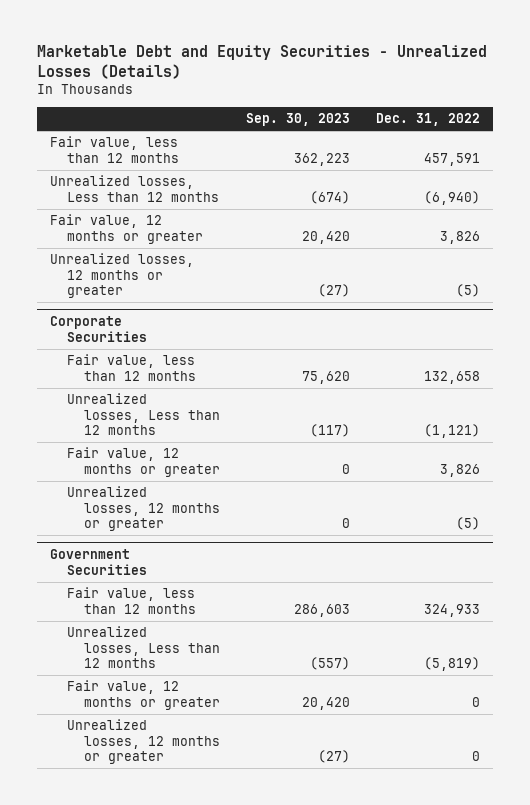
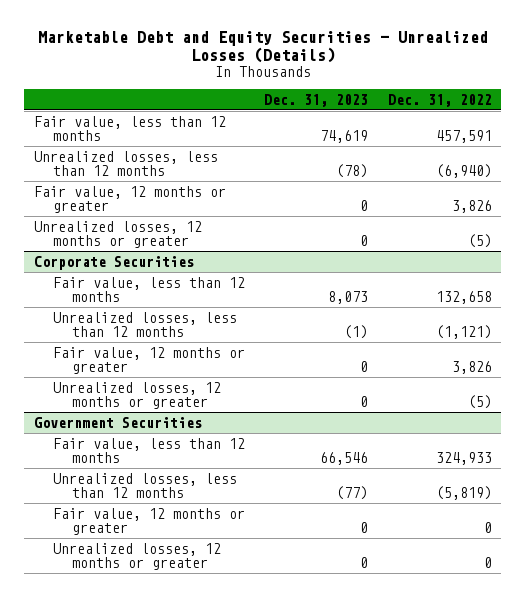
- | Sep. 30, 2023 | Dec. 31, 2022
+ | Dec. 31, 2023 | Dec. 31, 2022
- Unrealized losses, Less than 12 months | (674) | (6,940)
+ Unrealized losses, less than 12 months | (78) | (6,940)
@ Corporate Securities
- Unrealized losses, Less than 12 months | (117) | (1,121)
+ Unrealized losses, less than 12 months | (1) | (1,121)
@ Government Securities
- Unrealized losses, Less than 12 months | (557) | (5,819)
+ Unrealized losses, less than 12 months | (77) | (5,819)

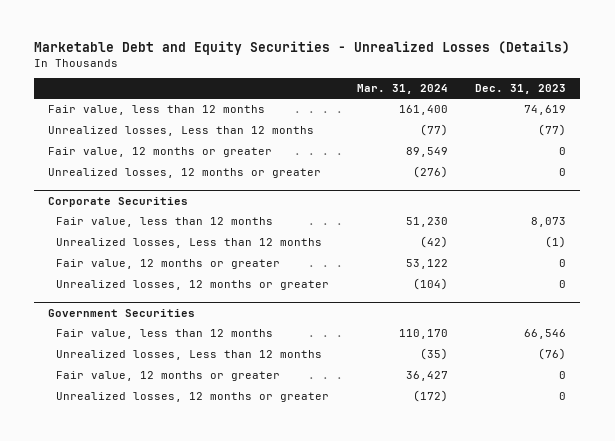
- | Dec. 31, 2023 | Dec. 31, 2022
+ | Mar. 31, 2024 | Dec. 31, 2023
- Unrealized losses, less than 12 months | (78) | (6,940)
+ Unrealized losses, Less than 12 months | (77) | (77)
@ Corporate Securities
- Unrealized losses, less than 12 months | (1) | (1,121)
+ Unrealized losses, Less than 12 months | (42) | (1)
@ Government Securities
- Unrealized losses, less than 12 months | (77) | (5,819)
+ Unrealized losses, Less than 12 months | (35) | (76)

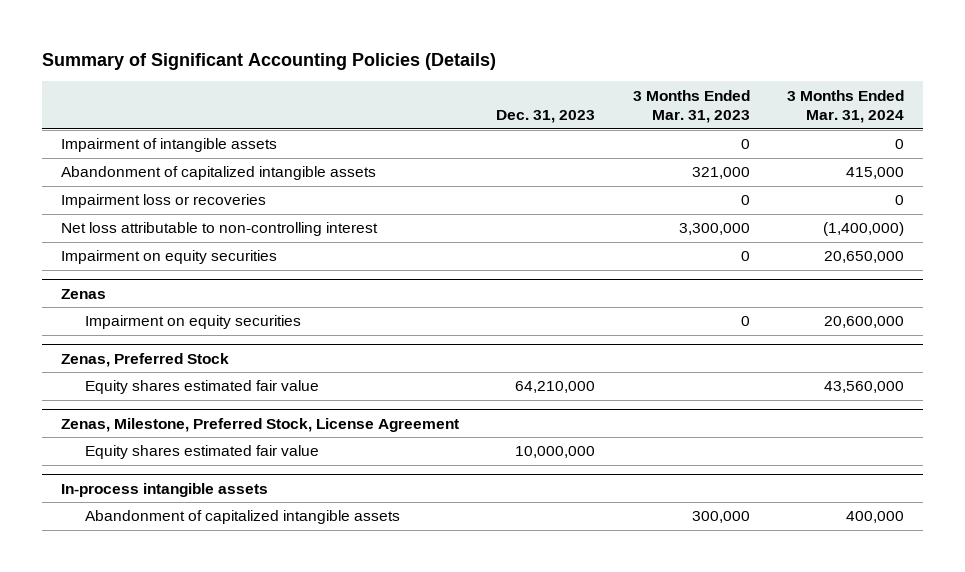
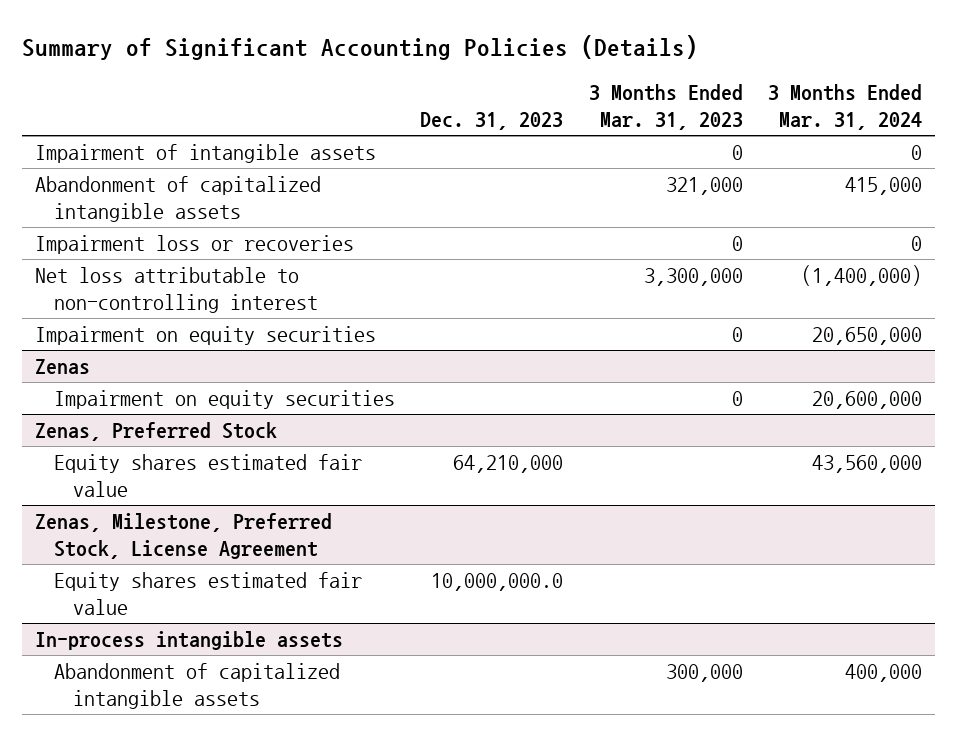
@ Zenas, Milestone, Preferred Stock, License Agreement
- Equity shares estimated fair value | 10,000,000 | |
+ Equity shares estimated fair value | 10,000,000.0 | |

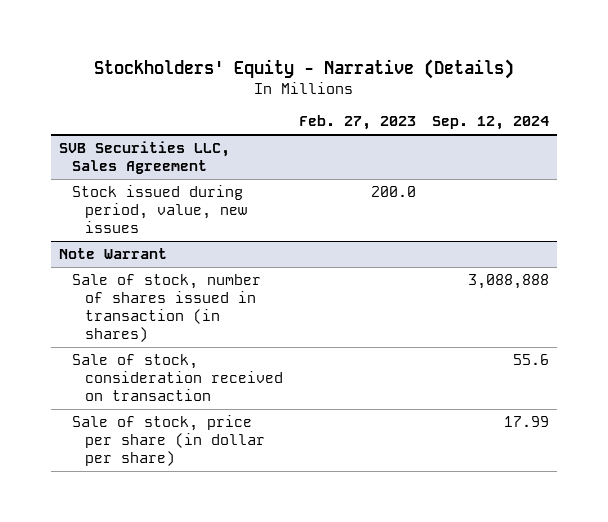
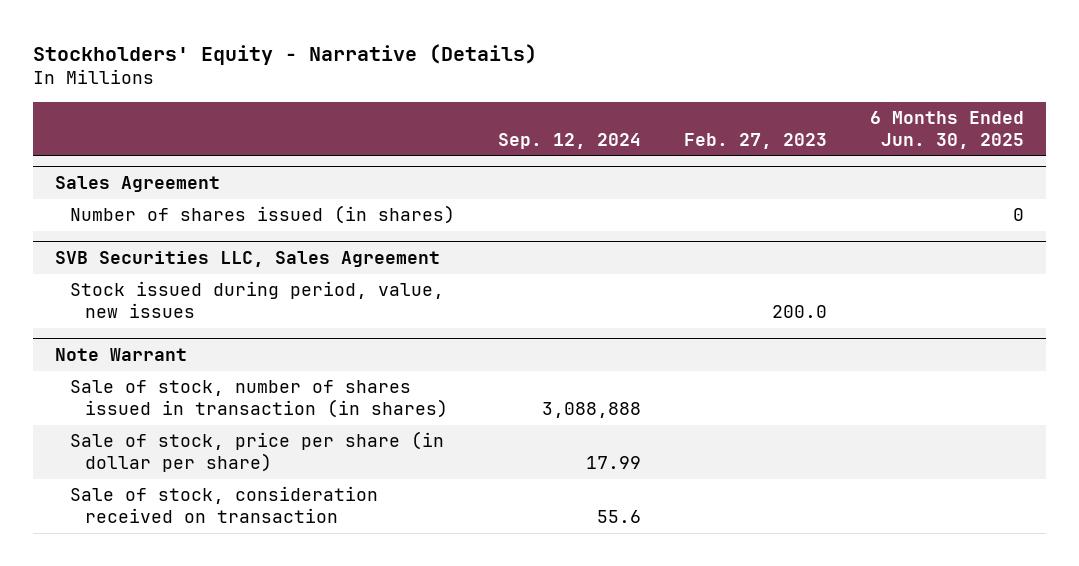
- | Feb. 27, 2023 | Sep. 12, 2024
+ | Sep. 12, 2024 | Feb. 27, 2023 | 6 Months Ended Jun. 30, 2025
+ Sales Agreement
+ Number of shares issued (in shares) | | | 0
@ Note Warrant
moved down: Sale of stock, consideration received on transaction | 55.6 | |

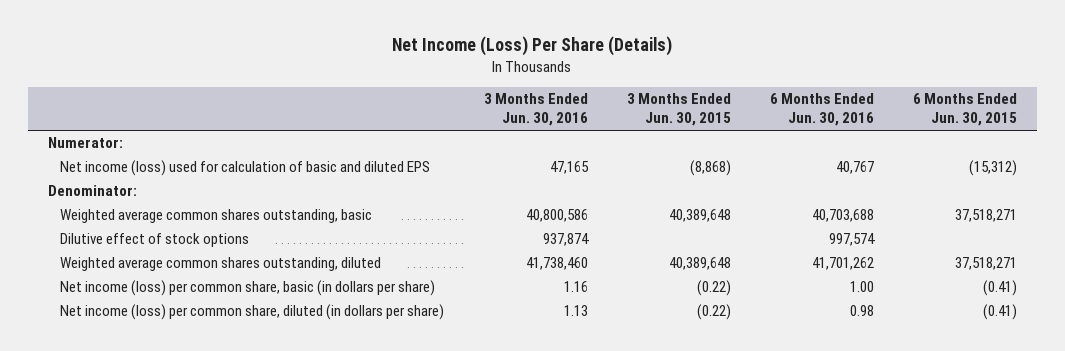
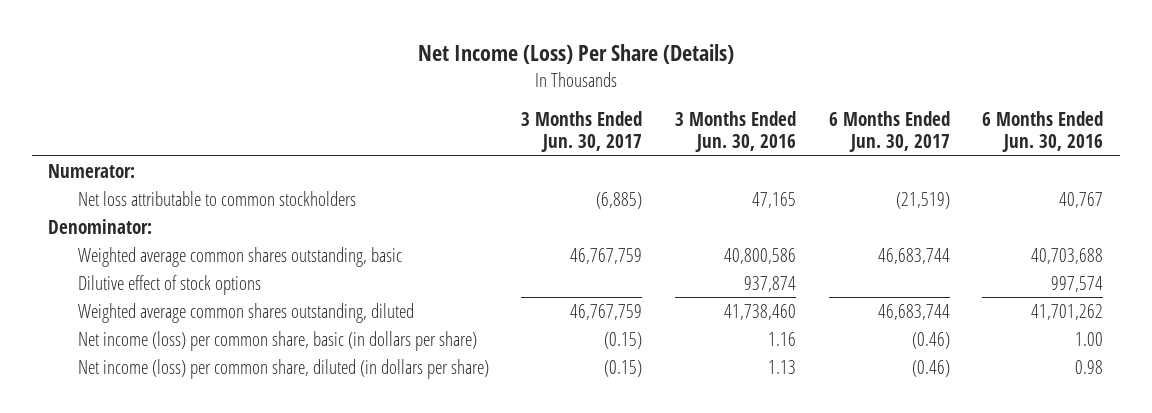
- | 3 Months Ended Jun. 30, 2016 | 3 Months Ended Jun. 30, 2015 | 6 Months Ended Jun. 30, 2016 | 6 Months Ended Jun. 30, 2015
+ | 3 Months Ended Jun. 30, 2017 | 3 Months Ended Jun. 30, 2016 | 6 Months Ended Jun. 30, 2017 | 6 Months Ended Jun. 30, 2016
- Net income (loss) used for calculation of basic and diluted EPS | 47,165 | (8,868) | 40,767 | (15,312)
+ Net loss attributable to common stockholders | (6,885) | 47,165 | (21,519) | 40,767

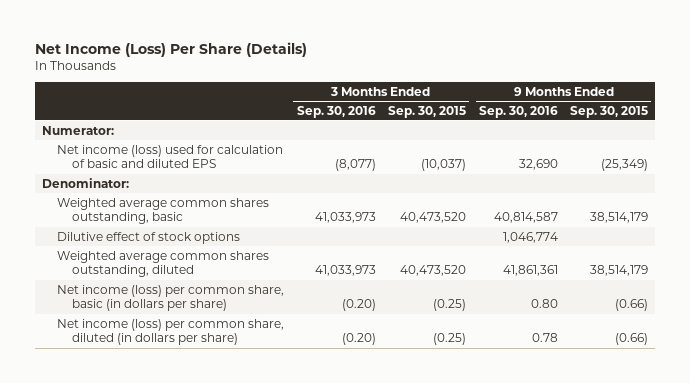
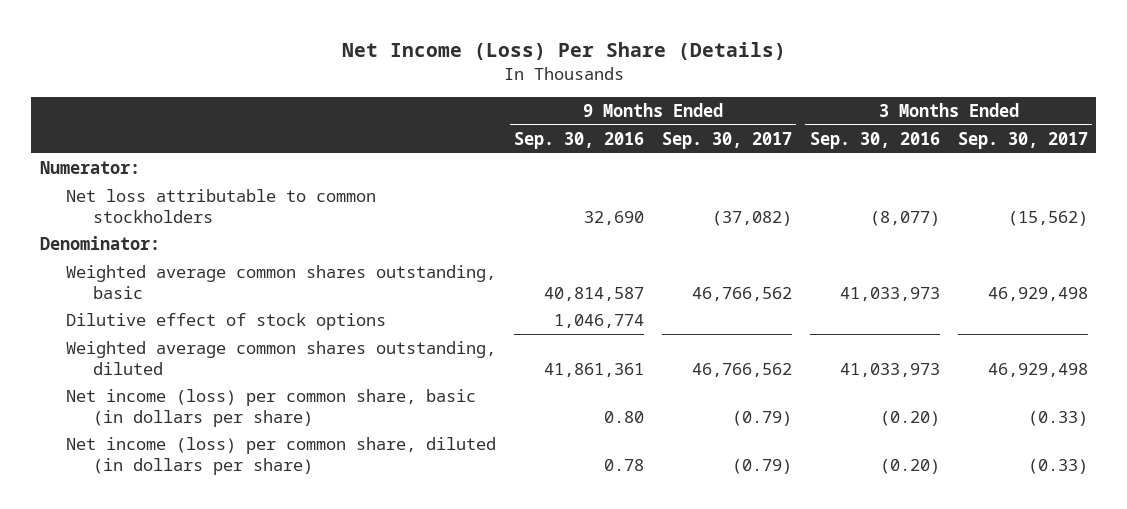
- | 3 Months Ended Sep. 30, 2016 | 3 Months Ended Sep. 30, 2015 | 9 Months Ended Sep. 30, 2016 | 9 Months Ended Sep. 30, 2015
+ | 9 Months Ended Sep. 30, 2016 | 9 Months Ended Sep. 30, 2017 | 3 Months Ended Sep. 30, 2016 | 3 Months Ended Sep. 30, 2017
- Net income (loss) used for calculation of basic and diluted EPS | (8,077) | (10,037) | 32,690 | (25,349)
+ Net loss attributable to common stockholders | 32,690 | (37,082) | (8,077) | (15,562)

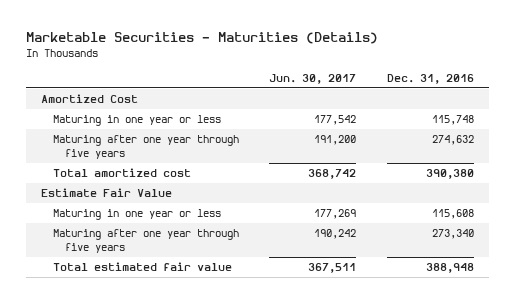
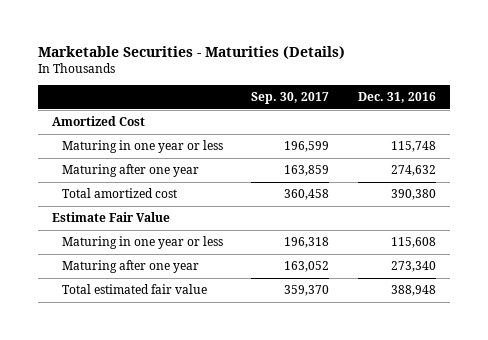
- | Jun. 30, 2017 | Dec. 31, 2016
+ | Sep. 30, 2017 | Dec. 31, 2016
- Maturing after one year through five years | 191,200 | 274,632
+ Maturing after one year | 163,859 | 274,632
- Maturing after one year through five years | 190,242 | 273,340
+ Maturing after one year | 163,052 | 273,340

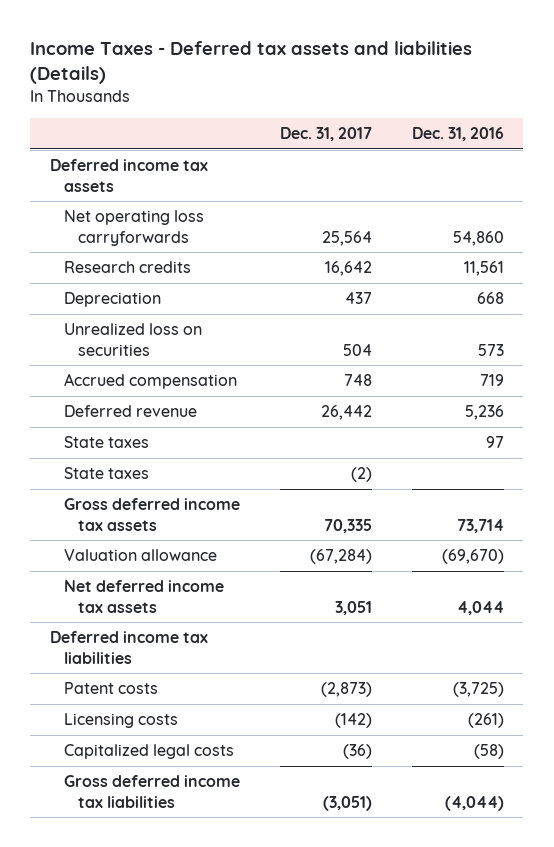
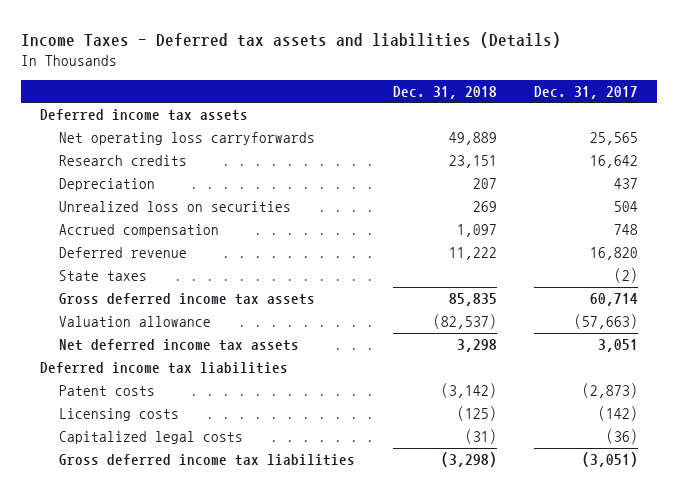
- | Dec. 31, 2017 | Dec. 31, 2016
+ | Dec. 31, 2018 | Dec. 31, 2017
- Net operating loss carryforwards | 25,564 | 54,860
+ Net operating loss carryforwards | 49,889 | 25,565
- Deferred revenue | 26,442 | 5,236
- State taxes | | 97
+ Deferred revenue | 11,222 | 16,820
- Gross deferred income tax assets | 70,335 | 73,714
- Valuation allowance | (67,284) | (69,670)
+ Gross deferred income tax assets | 85,835 | 60,714
+ Valuation allowance | (82,537) | (57,663)

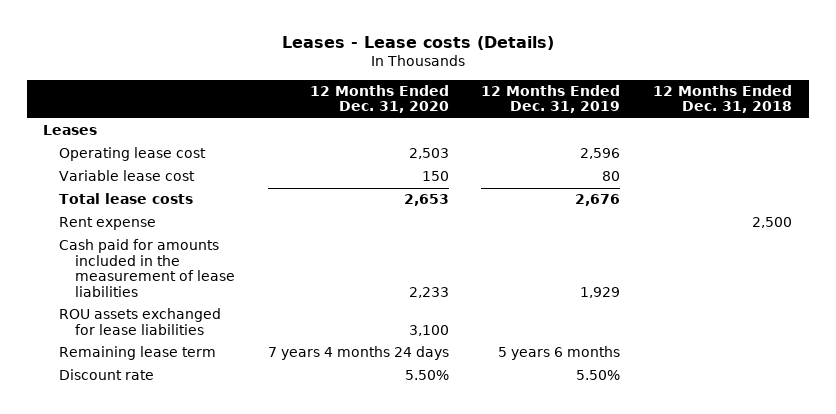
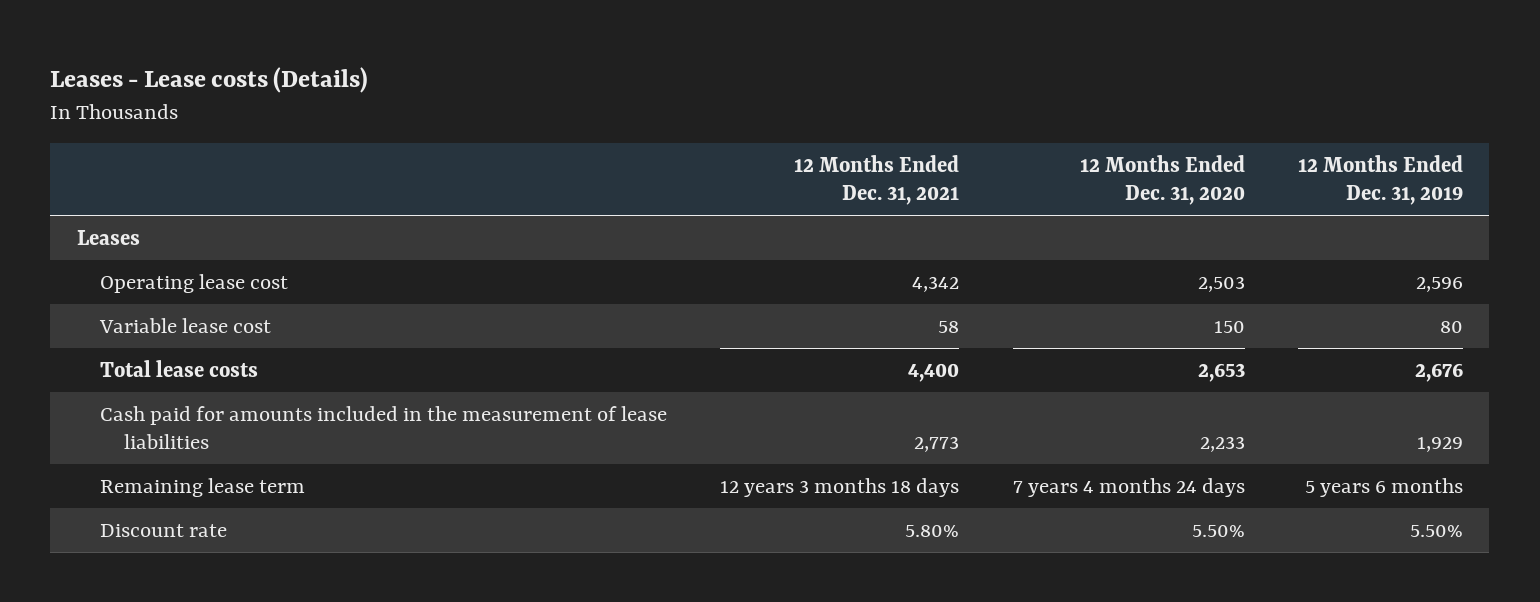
- | 12 Months Ended Dec. 31, 2020 | 12 Months Ended Dec. 31, 2019 | 12 Months Ended Dec. 31, 2018
+ | 12 Months Ended Dec. 31, 2021 | 12 Months Ended Dec. 31, 2020 | 12 Months Ended Dec. 31, 2019
- Rent expense | | | 2,500
- ROU assets exchanged for lease liabilities | 3,100 | |

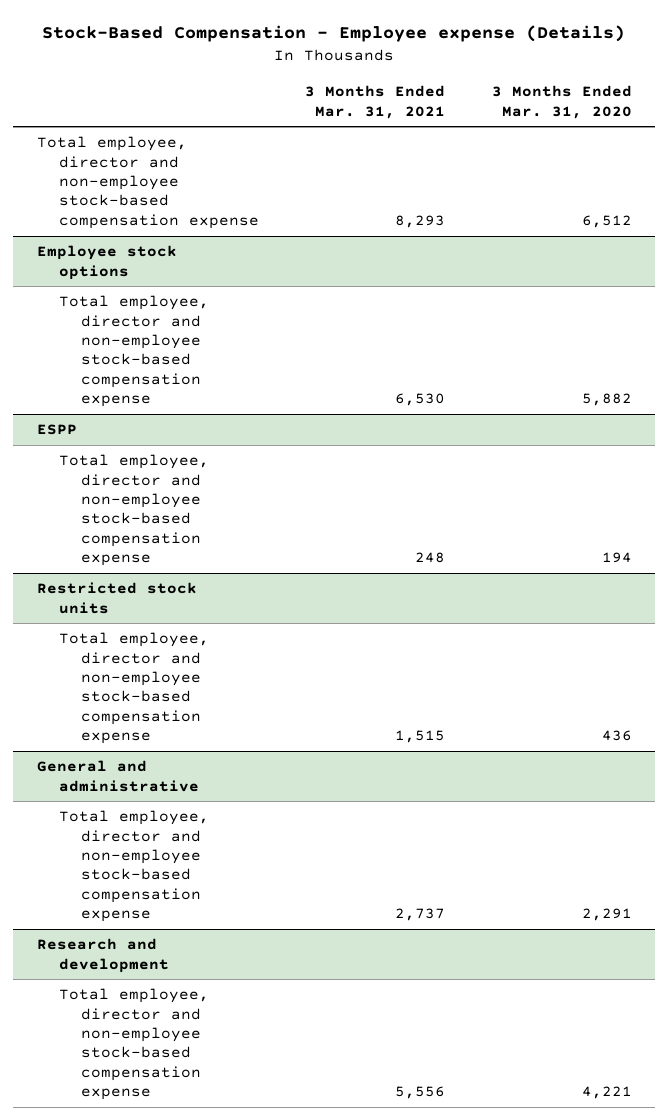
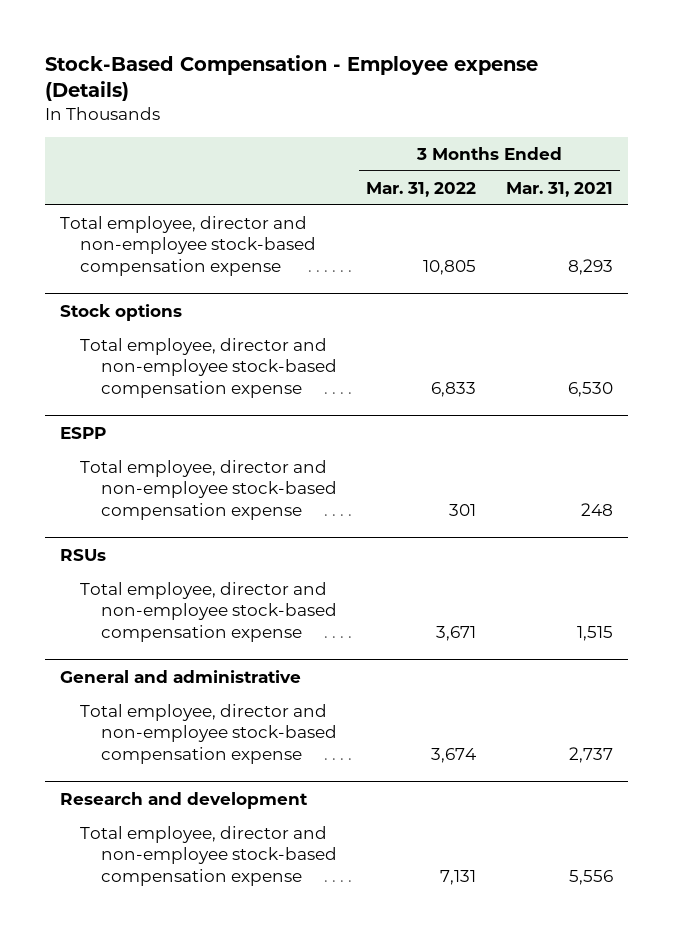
- | 3 Months Ended Mar. 31, 2021 | 3 Months Ended Mar. 31, 2020
+ | 3 Months Ended Mar. 31, 2022 | 3 Months Ended Mar. 31, 2021
- Employee stock options
+ Stock options
- Restricted stock units
+ RSUs

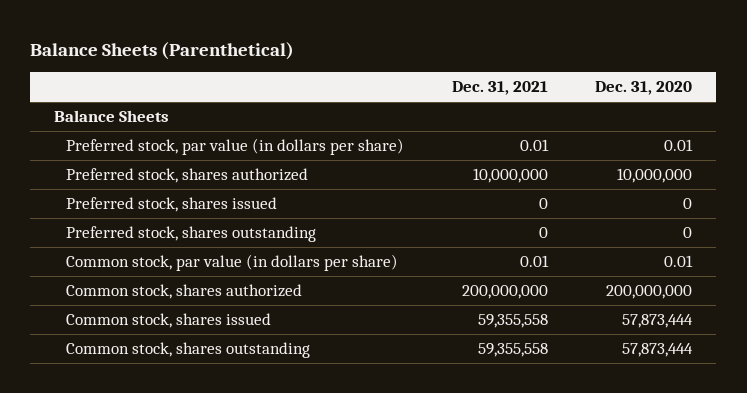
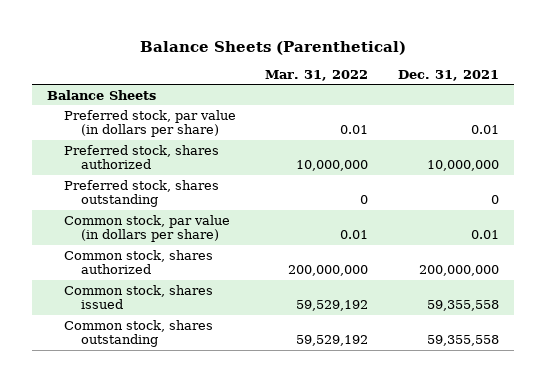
- | Dec. 31, 2021 | Dec. 31, 2020
+ | Mar. 31, 2022 | Dec. 31, 2021
- Preferred stock, shares issued | 0 | 0

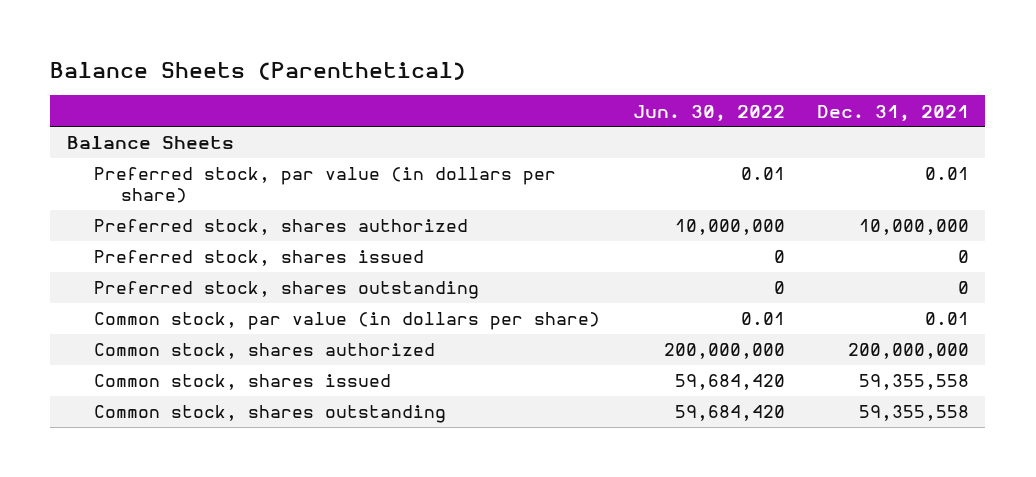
- | Mar. 31, 2022 | Dec. 31, 2021
+ | Jun. 30, 2022 | Dec. 31, 2021
+ Preferred stock, shares issued | 0 | 0

